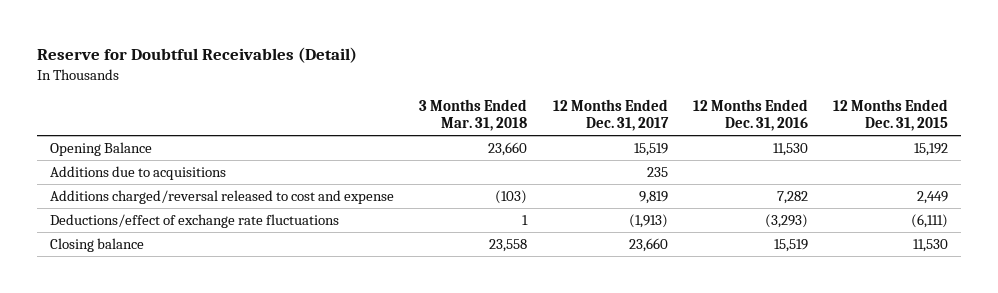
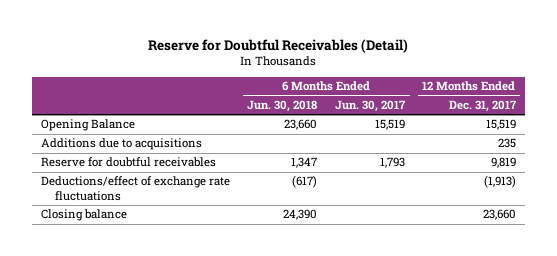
- | 3 Months Ended Mar. 31, 2018 | 12 Months Ended Dec. 31, 2017 | 12 Months Ended Dec. 31, 2016 | 12 Months Ended Dec. 31, 2015
+ | 6 Months Ended Jun. 30, 2018 | 6 Months Ended Jun. 30, 2017 | 12 Months Ended Dec. 31, 2017
- Additions charged/reversal released to cost and expense | (103) | 9,819 | 7,282 | 2,449
+ Reserve for doubtful receivables | 1,347 | 1,793 | 9,819

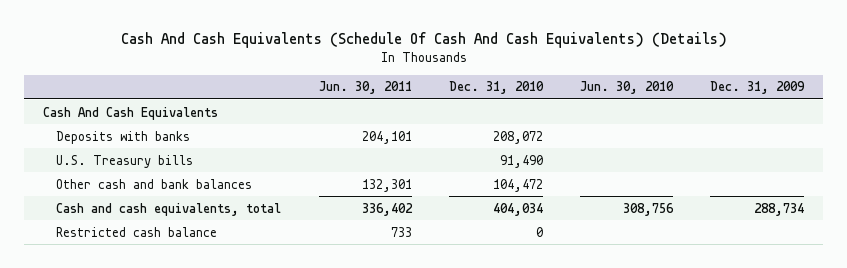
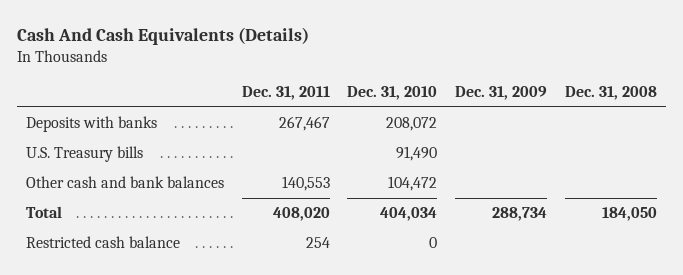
- Cash And Cash Equivalents (Schedule Of Cash And Cash Equivalents) (Details)
+ Cash And Cash Equivalents (Details)
- | Jun. 30, 2011 | Dec. 31, 2010 | Jun. 30, 2010 | Dec. 31, 2009
+ | Dec. 31, 2011 | Dec. 31, 2010 | Dec. 31, 2009 | Dec. 31, 2008
- Cash And Cash Equivalents
- Cash and cash equivalents, total | 336,402 | 404,034 | 308,756 | 288,734
+ Total | 408,020 | 404,034 | 288,734 | 184,050

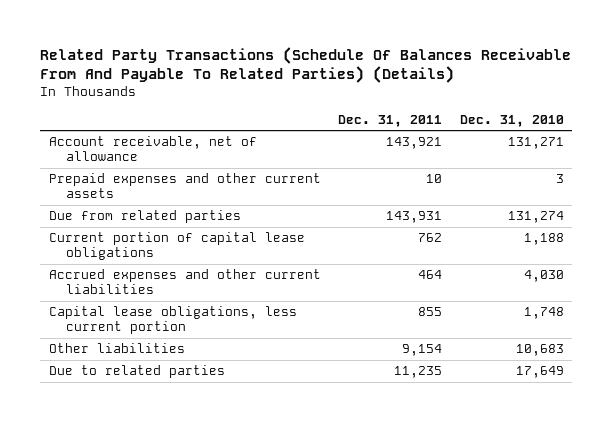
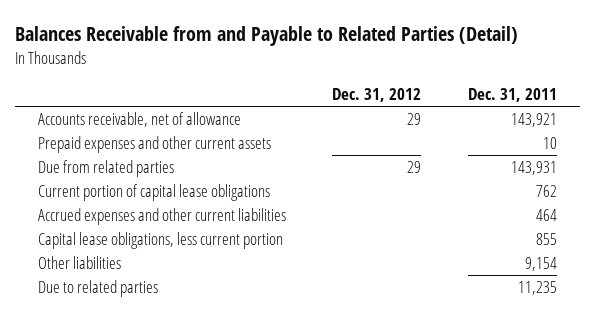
- Related Party Transactions (Schedule Of Balances Receivable From And Payable To Related Parties) (Details)
+ Balances Receivable from and Payable to Related Parties (Detail)
- | Dec. 31, 2011 | Dec. 31, 2010
+ | Dec. 31, 2012 | Dec. 31, 2011
- Account receivable, net of allowance | 143,921 | 131,271
+ Accounts receivable, net of allowance | 29 | 143,921

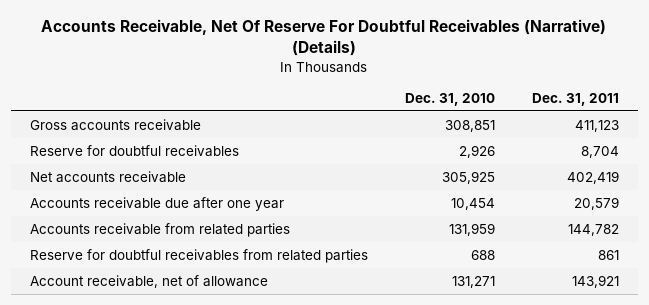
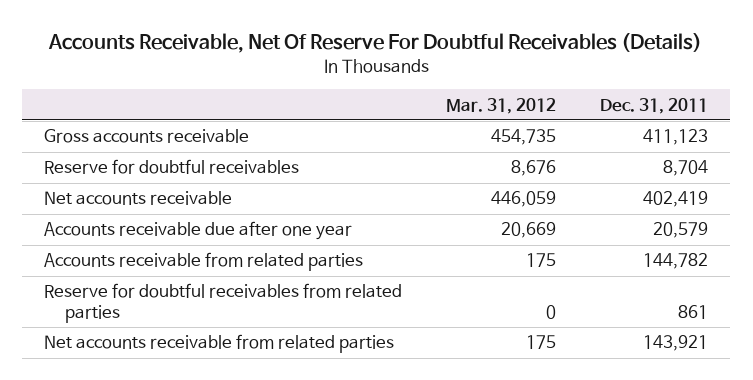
- Accounts Receivable, Net Of Reserve For Doubtful Receivables (Narrative) (Details)
+ Accounts Receivable, Net Of Reserve For Doubtful Receivables (Details)
- | Dec. 31, 2010 | Dec. 31, 2011
+ | Mar. 31, 2012 | Dec. 31, 2011
- Account receivable, net of allowance | 131,271 | 143,921
+ Net accounts receivable from related parties | 175 | 143,921

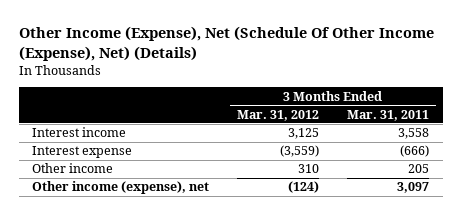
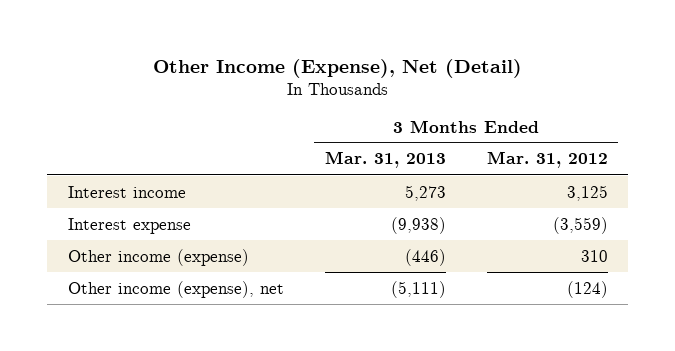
- Other Income (Expense), Net (Schedule Of Other Income (Expense), Net) (Details)
+ Other Income (Expense), Net (Detail)
- | 3 Months Ended Mar. 31, 2012 | 3 Months Ended Mar. 31, 2011
+ | 3 Months Ended Mar. 31, 2013 | 3 Months Ended Mar. 31, 2012
- Other income | 310 | 205
+ Other income (expense) | (446) | 310

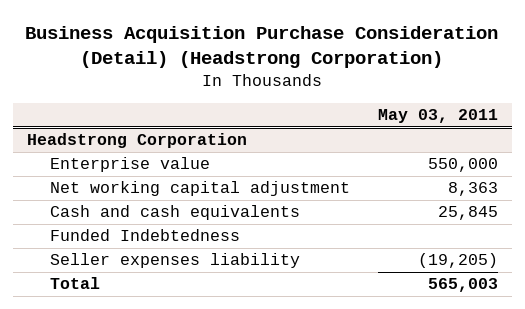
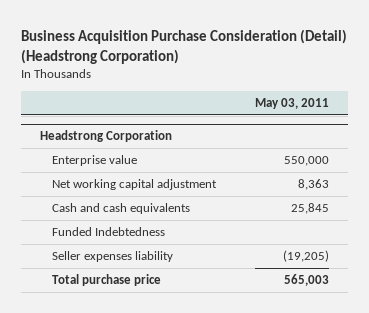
@ Headstrong Corporation
- Total | 565,003
+ Total purchase price | 565,003

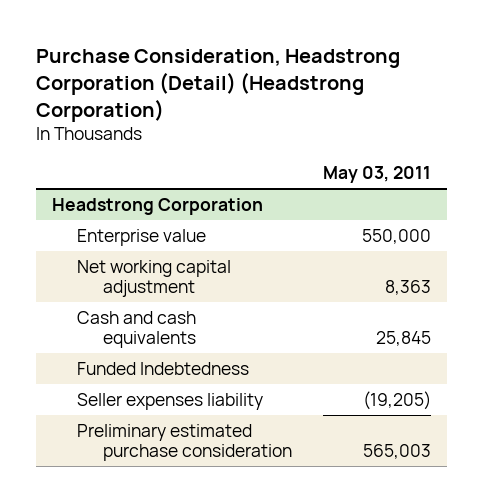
- Business Acquisition Purchase Consideration (Detail) (Headstrong Corporation)
+ Purchase Consideration, Headstrong Corporation (Detail) (Headstrong Corporation)
@ Headstrong Corporation
- Total purchase price | 565,003
+ Preliminary estimated purchase consideration | 565,003

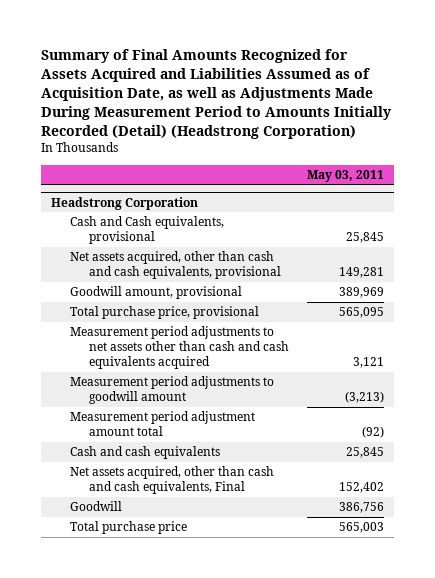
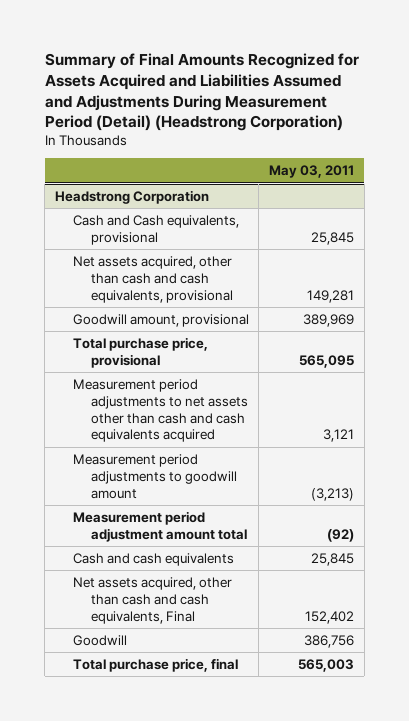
- Summary of Final Amounts Recognized for Assets Acquired and Liabilities Assumed as of Acquisition Date, as well as Adjustments Made During Measurement Period to Amounts Initially Recorded (Detail) (Headstrong Corporation)
+ Summary of Final Amounts Recognized for Assets Acquired and Liabilities Assumed and Adjustments During Measurement Period (Detail) (Headstrong Corporation)
@ Headstrong Corporation
- Total purchase price | 565,003
+ Total purchase price, final | 565,003

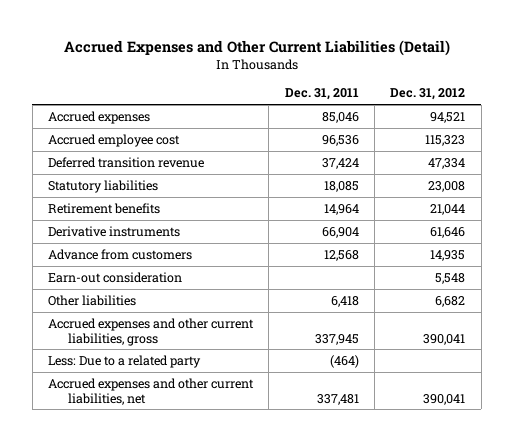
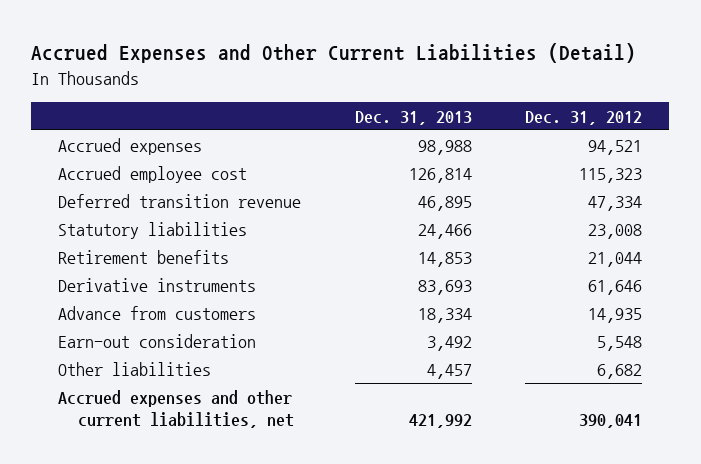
- | Dec. 31, 2011 | Dec. 31, 2012
+ | Dec. 31, 2013 | Dec. 31, 2012
- Accrued expenses and other current liabilities, gross | 337,945 | 390,041
- Less: Due to a related party | (464) |

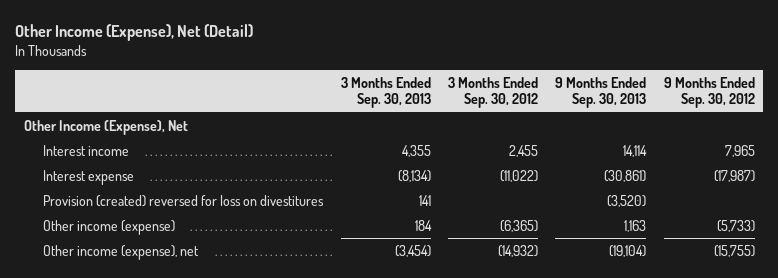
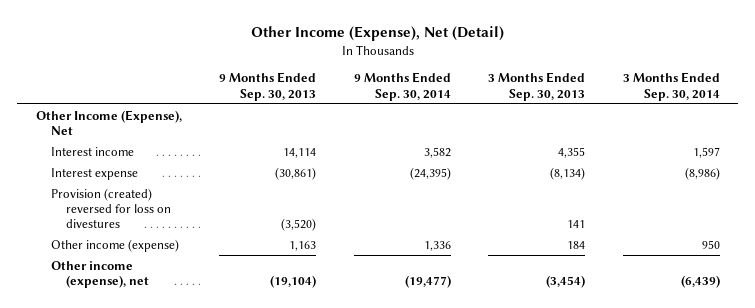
- | 3 Months Ended Sep. 30, 2013 | 3 Months Ended Sep. 30, 2012 | 9 Months Ended Sep. 30, 2013 | 9 Months Ended Sep. 30, 2012
+ | 9 Months Ended Sep. 30, 2013 | 9 Months Ended Sep. 30, 2014 | 3 Months Ended Sep. 30, 2013 | 3 Months Ended Sep. 30, 2014
- Provision (created) reversed for loss on divestitures | 141 | | (3,520) |
+ Provision (created) reversed for loss on divestures | (3,520) | | 141 |

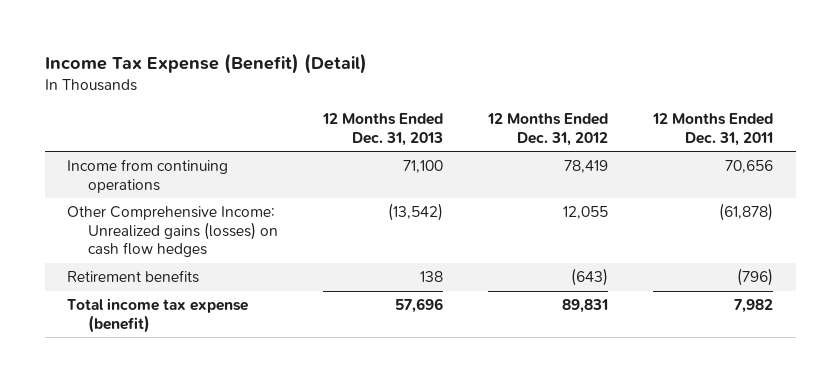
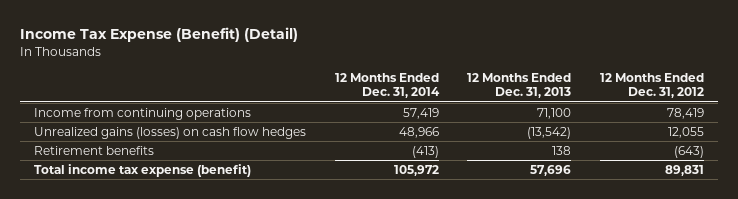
- | 12 Months Ended Dec. 31, 2013 | 12 Months Ended Dec. 31, 2012 | 12 Months Ended Dec. 31, 2011
+ | 12 Months Ended Dec. 31, 2014 | 12 Months Ended Dec. 31, 2013 | 12 Months Ended Dec. 31, 2012
- Other Comprehensive Income: Unrealized gains (losses) on cash flow hedges | (13,542) | 12,055 | (61,878)
+ Unrealized gains (losses) on cash flow hedges | 48,966 | (13,542) | 12,055

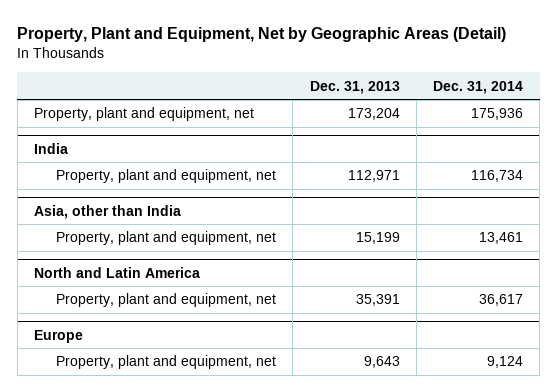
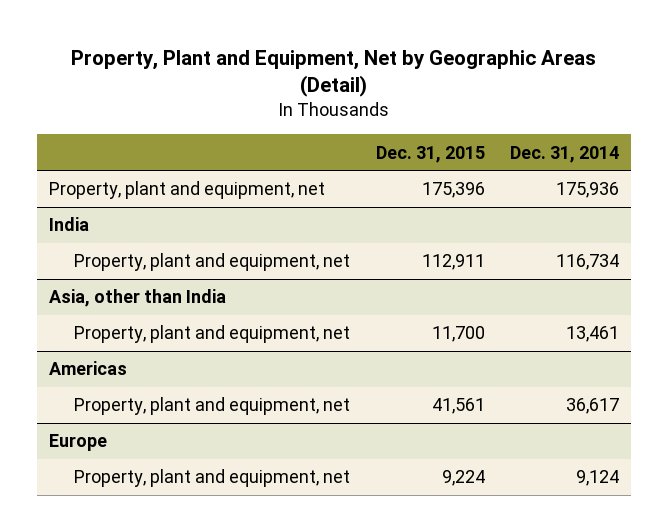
- | Dec. 31, 2013 | Dec. 31, 2014
+ | Dec. 31, 2015 | Dec. 31, 2014
- North and Latin America
+ Americas

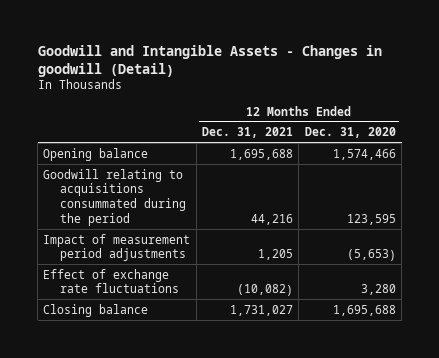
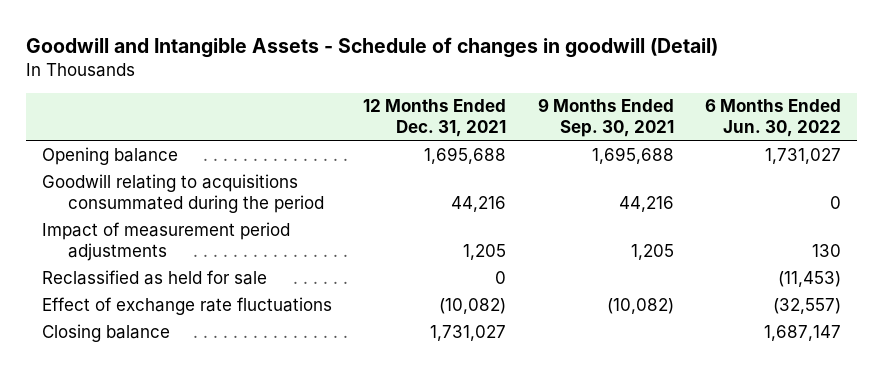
- Goodwill and Intangible Assets - Changes in goodwill (Detail)
+ Goodwill and Intangible Assets - Schedule of changes in goodwill (Detail)
- | 12 Months Ended Dec. 31, 2021 | 12 Months Ended Dec. 31, 2020
+ | 12 Months Ended Dec. 31, 2021 | 9 Months Ended Sep. 30, 2021 | 6 Months Ended Jun. 30, 2022
+ Reclassified as held for sale | 0 | | (11,453)

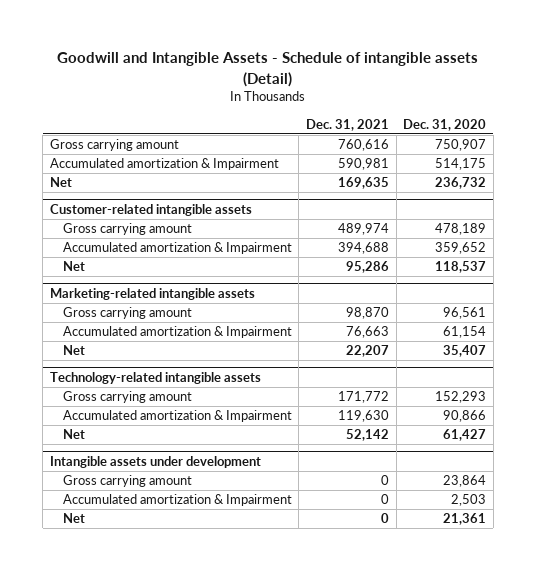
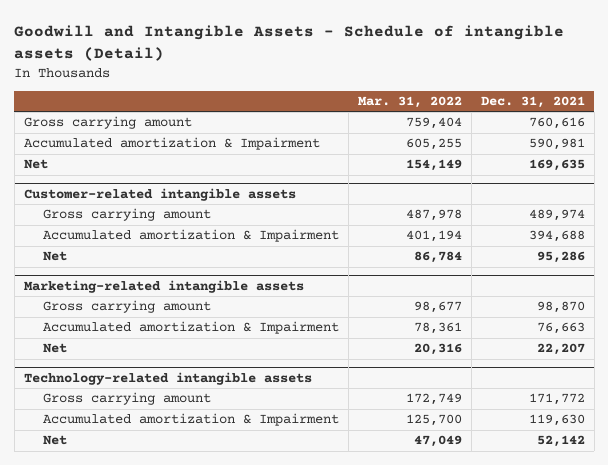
- | Dec. 31, 2021 | Dec. 31, 2020
+ | Mar. 31, 2022 | Dec. 31, 2021
- Intangible assets under development
- Gross carrying amount | 0 | 23,864
- Accumulated amortization & Impairment | 0 | 2,503
- Net | 0 | 21,361

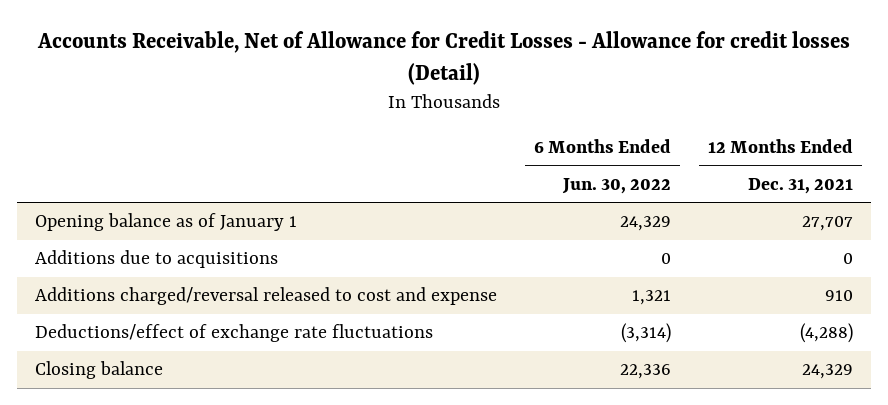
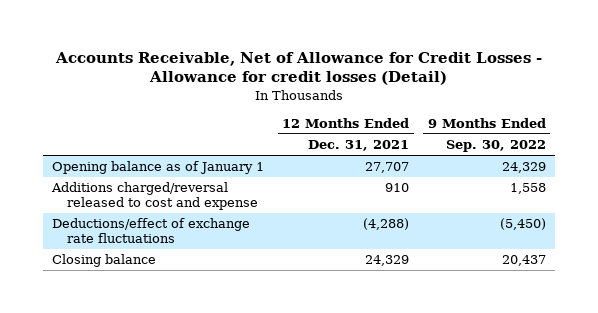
- | 6 Months Ended Jun. 30, 2022 | 12 Months Ended Dec. 31, 2021
+ | 12 Months Ended Dec. 31, 2021 | 9 Months Ended Sep. 30, 2022
- Additions due to acquisitions | 0 | 0

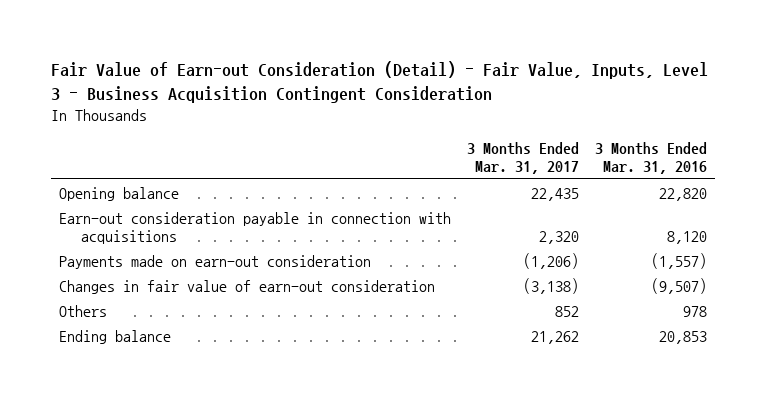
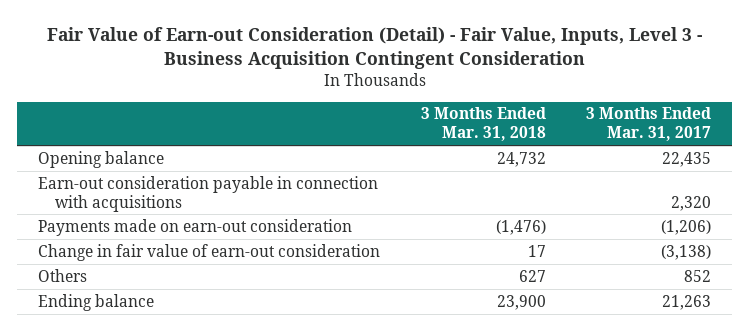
- | 3 Months Ended Mar. 31, 2017 | 3 Months Ended Mar. 31, 2016
+ | 3 Months Ended Mar. 31, 2018 | 3 Months Ended Mar. 31, 2017
- Changes in fair value of earn-out consideration | (3,138) | (9,507)
+ Change in fair value of earn-out consideration | 17 | (3,138)
- Ending balance | 21,262 | 20,853
+ Ending balance | 23,900 | 21,263

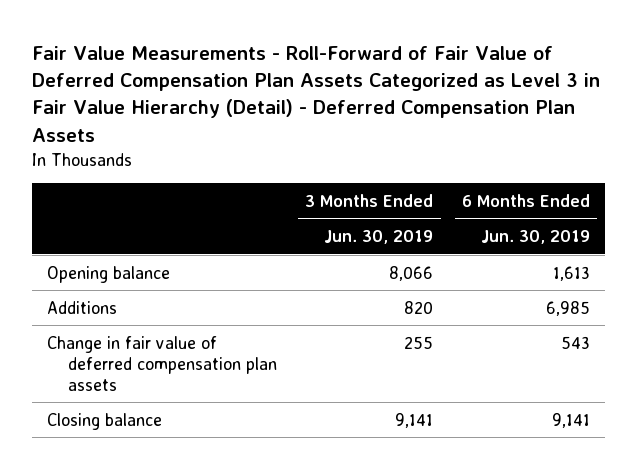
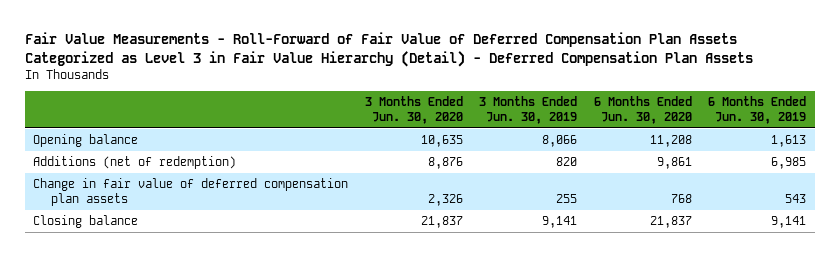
- | 3 Months Ended Jun. 30, 2019 | 6 Months Ended Jun. 30, 2019
+ | 3 Months Ended Jun. 30, 2020 | 3 Months Ended Jun. 30, 2019 | 6 Months Ended Jun. 30, 2020 | 6 Months Ended Jun. 30, 2019
- Additions | 820 | 6,985
+ Additions (net of redemption) | 8,876 | 820 | 9,861 | 6,985

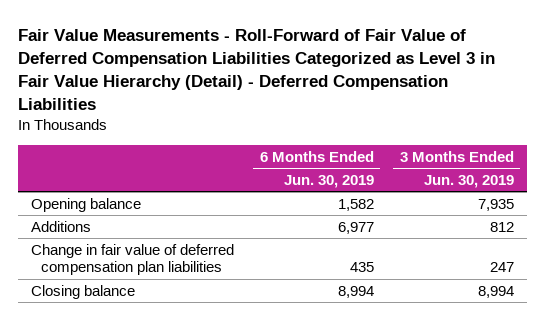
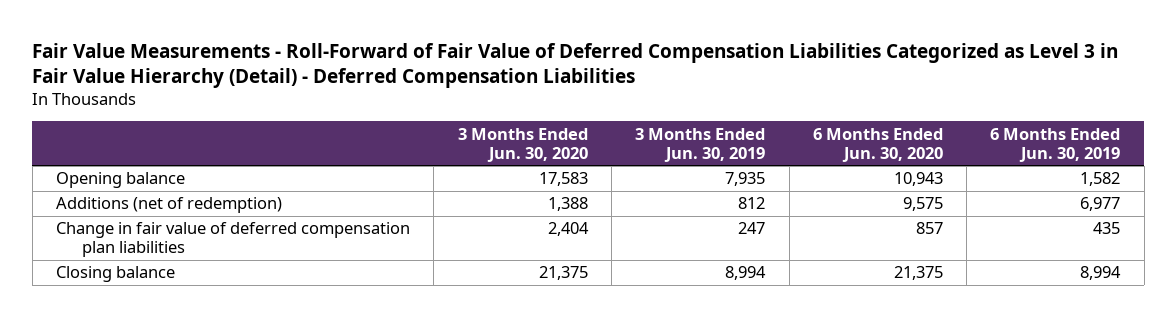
- | 6 Months Ended Jun. 30, 2019 | 3 Months Ended Jun. 30, 2019
+ | 3 Months Ended Jun. 30, 2020 | 3 Months Ended Jun. 30, 2019 | 6 Months Ended Jun. 30, 2020 | 6 Months Ended Jun. 30, 2019
- Additions | 6,977 | 812
+ Additions (net of redemption) | 1,388 | 812 | 9,575 | 6,977

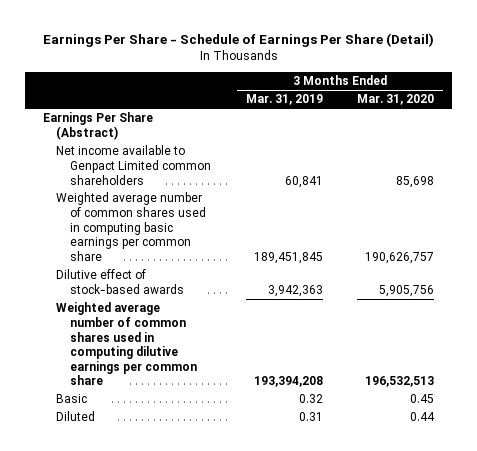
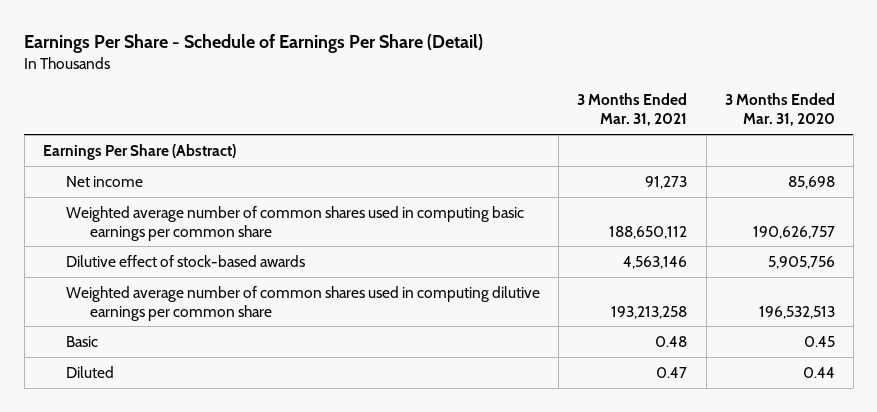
- | 3 Months Ended Mar. 31, 2019 | 3 Months Ended Mar. 31, 2020
+ | 3 Months Ended Mar. 31, 2021 | 3 Months Ended Mar. 31, 2020
- Net income available to Genpact Limited common shareholders | 60,841 | 85,698
+ Net income | 91,273 | 85,698

